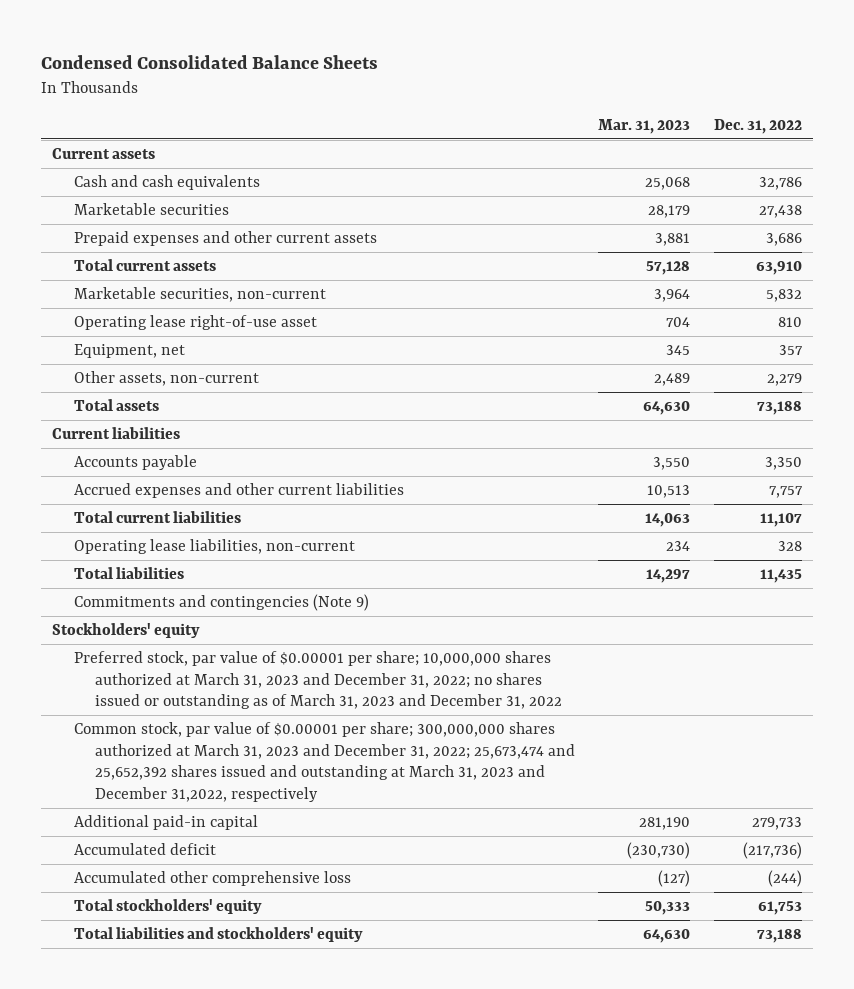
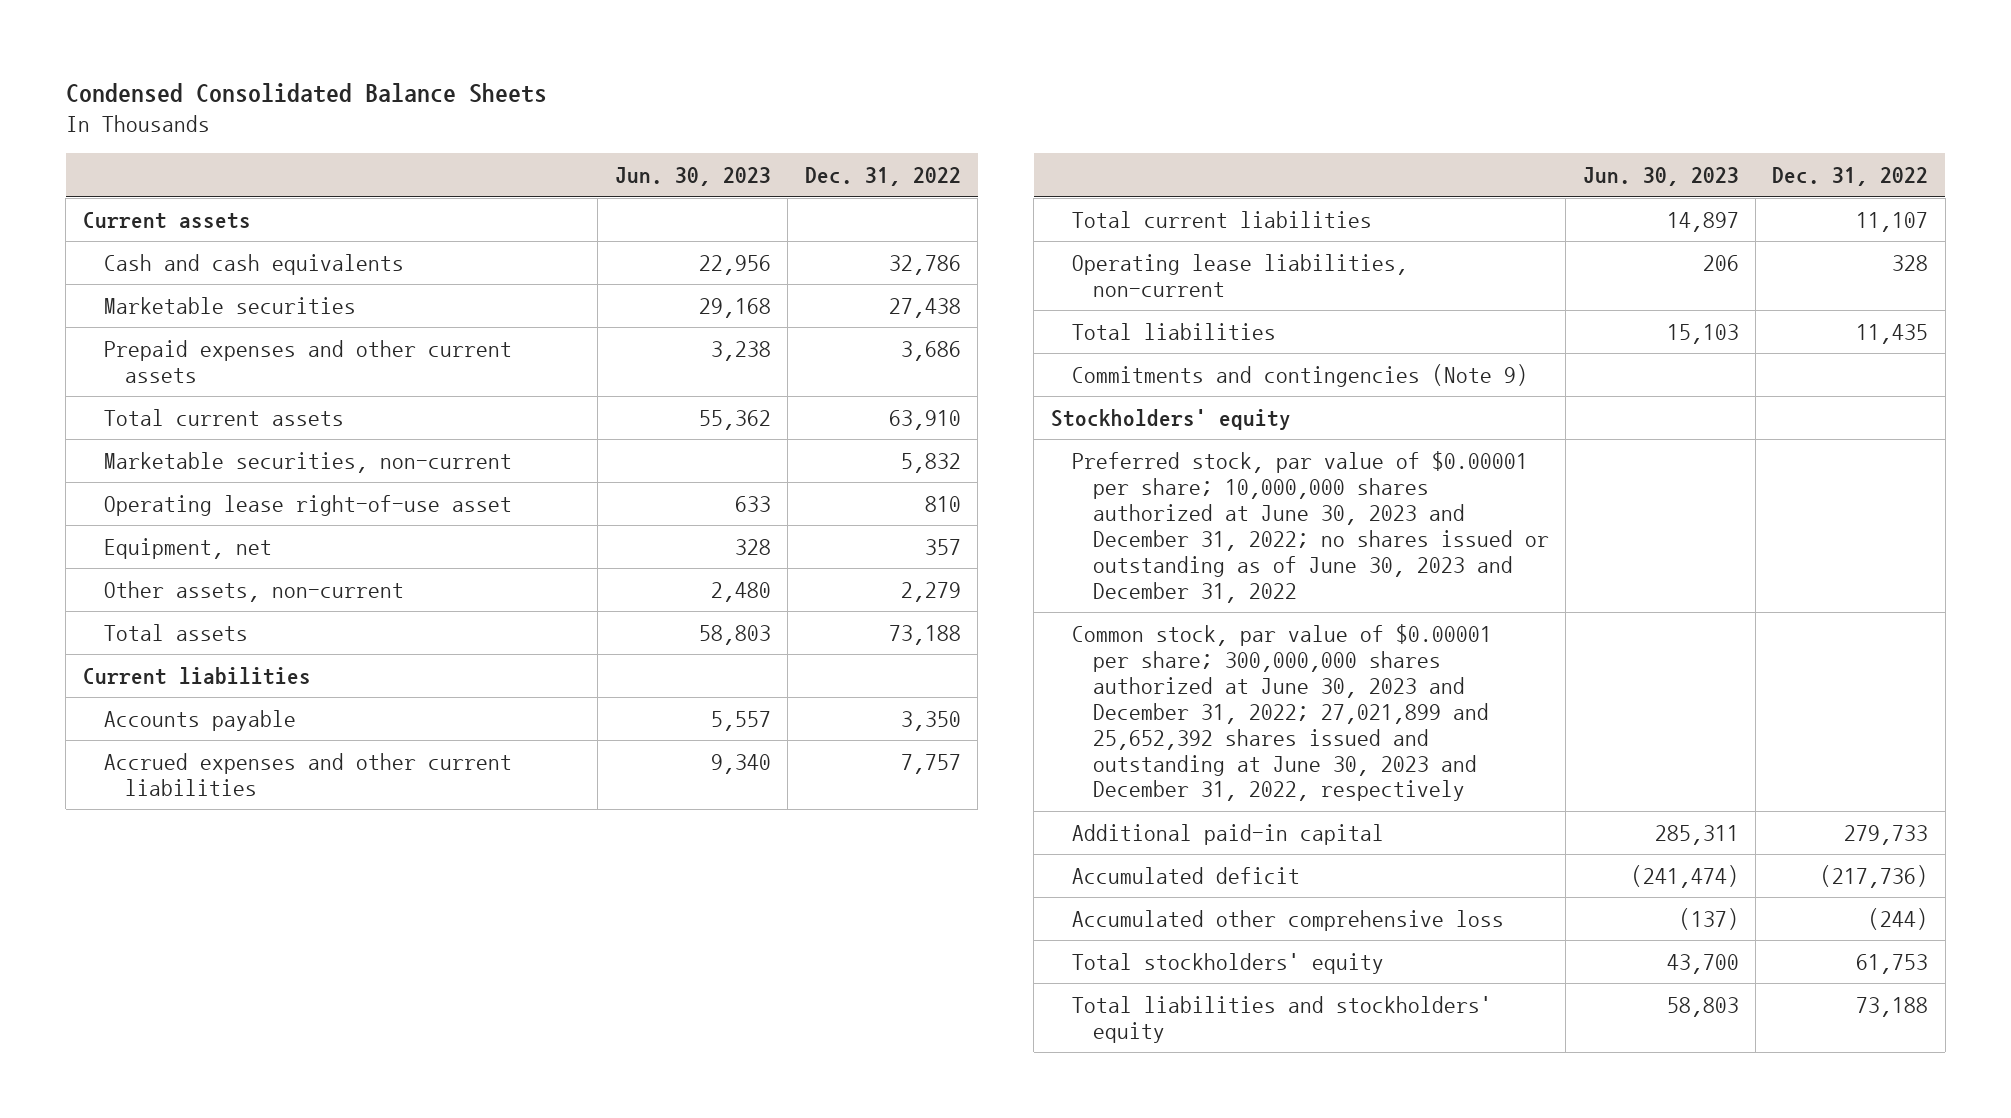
- | Mar. 31, 2023 | Dec. 31, 2022
+ | Jun. 30, 2023 | Dec. 31, 2022
- Preferred stock, par value of $0.00001 per share; 10,000,000 shares authorized at March 31, 2023 and December 31, 2022; no shares issued or outstanding as of March 31, 2023 and December 31, 2022
- Common stock, par value of $0.00001 per share; 300,000,000 shares authorized at March 31, 2023 and December 31, 2022; 25,673,474 and 25,652,392 shares issued and outstanding at March 31, 2023 and December 31,2022, respectively
+ Preferred stock, par value of $0.00001 per share; 10,000,000 shares authorized at June 30, 2023 and December 31, 2022; no shares issued or outstanding as of June 30, 2023 and December 31, 2022
+ Common stock, par value of $0.00001 per share; 300,000,000 shares authorized at June 30, 2023 and December 31, 2022; 27,021,899 and 25,652,392 shares issued and outstanding at June 30, 2023 and December 31, 2022, respectively

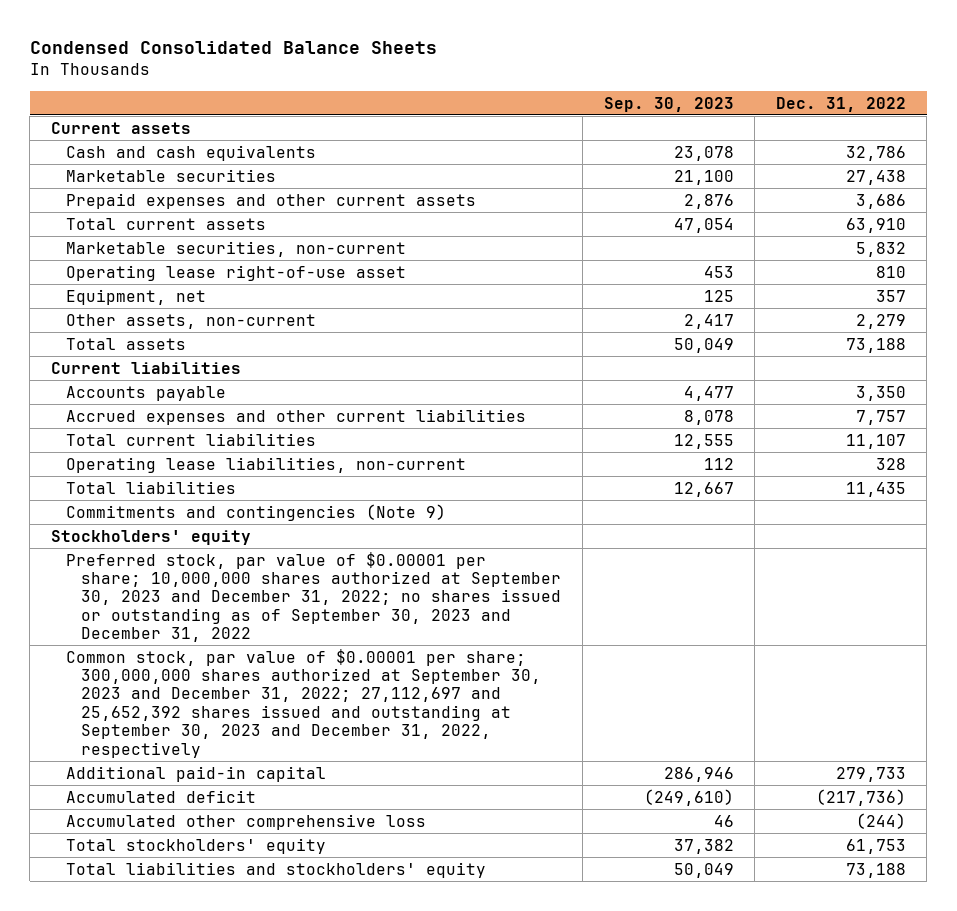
- | Jun. 30, 2023 | Dec. 31, 2022
+ | Sep. 30, 2023 | Dec. 31, 2022
- Preferred stock, par value of $0.00001 per share; 10,000,000 shares authorized at June 30, 2023 and December 31, 2022; no shares issued or outstanding as of June 30, 2023 and December 31, 2022
- Common stock, par value of $0.00001 per share; 300,000,000 shares authorized at June 30, 2023 and December 31, 2022; 27,021,899 and 25,652,392 shares issued and outstanding at June 30, 2023 and December 31, 2022, respectively
+ Preferred stock, par value of $0.00001 per share; 10,000,000 shares authorized at September 30, 2023 and December 31, 2022; no shares issued or outstanding as of September 30, 2023 and December 31, 2022
+ Common stock, par value of $0.00001 per share; 300,000,000 shares authorized at September 30, 2023 and December 31, 2022; 27,112,697 and 25,652,392 shares issued and outstanding at September 30, 2023 and December 31, 2022, respectively

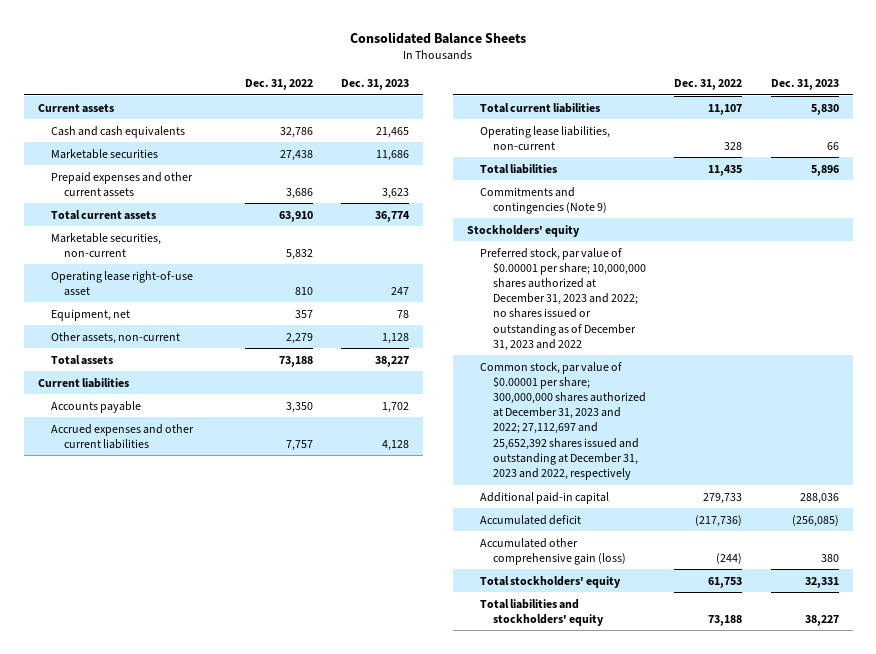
- Condensed Consolidated Balance Sheets
+ Consolidated Balance Sheets
- | Sep. 30, 2023 | Dec. 31, 2022
+ | Dec. 31, 2022 | Dec. 31, 2023
- Preferred stock, par value of $0.00001 per share; 10,000,000 shares authorized at September 30, 2023 and December 31, 2022; no shares issued or outstanding as of September 30, 2023 and December 31, 2022
- Common stock, par value of $0.00001 per share; 300,000,000 shares authorized at September 30, 2023 and December 31, 2022; 27,112,697 and 25,652,392 shares issued and outstanding at September 30, 2023 and December 31, 2022, respectively
+ Preferred stock, par value of $0.00001 per share; 10,000,000 shares authorized at December 31, 2023 and 2022; no shares issued or outstanding as of December 31, 2023 and 2022
+ Common stock, par value of $0.00001 per share; 300,000,000 shares authorized at December 31, 2023 and 2022; 27,112,697 and 25,652,392 shares issued and outstanding at December 31, 2023 and 2022, respectively
- Accumulated other comprehensive loss | 46 | (244)
+ Accumulated other comprehensive gain (loss) | (244) | 380

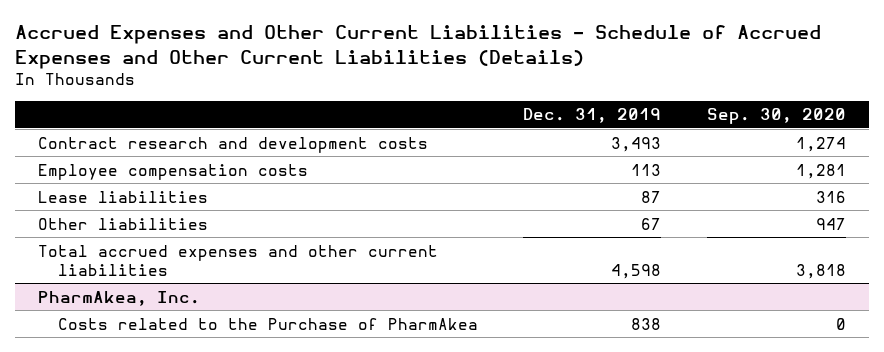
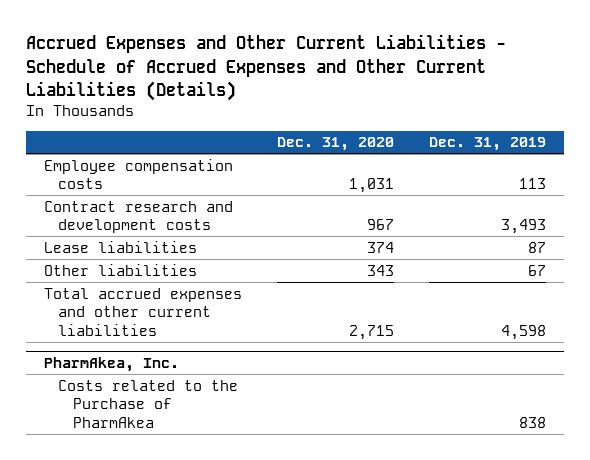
- | Dec. 31, 2019 | Sep. 30, 2020
+ | Dec. 31, 2020 | Dec. 31, 2019
moved down: Contract research and development costs | 967 | 3,493

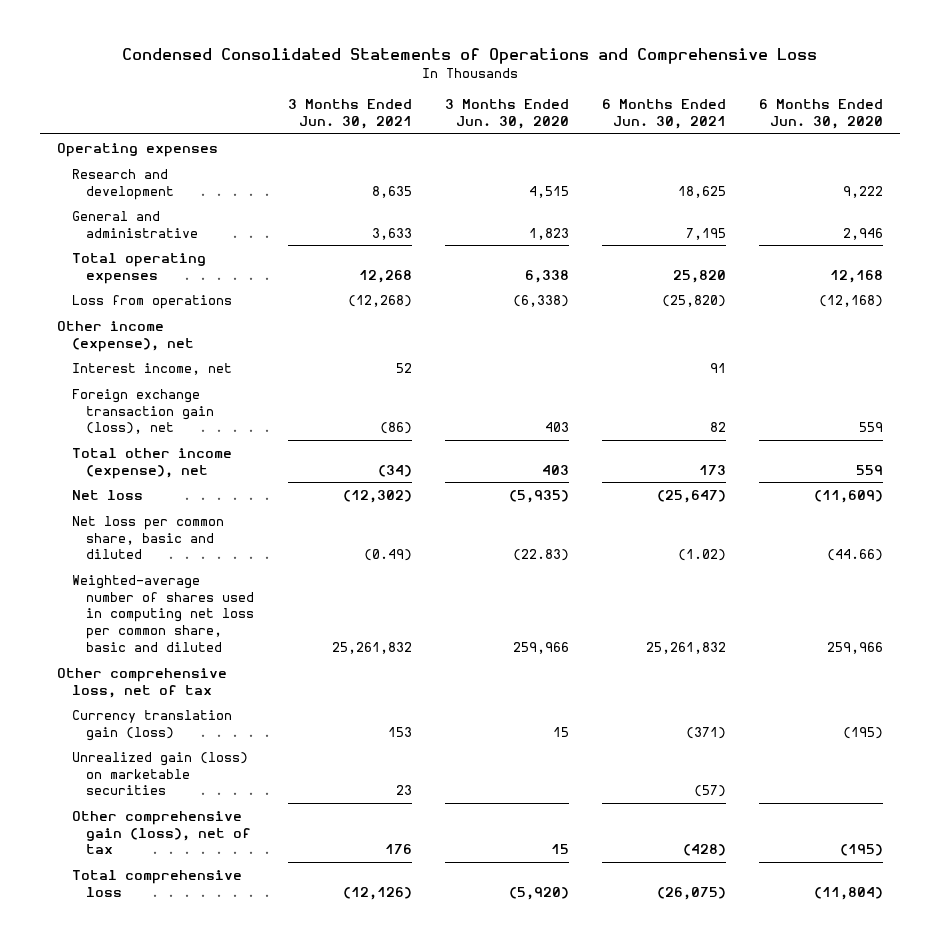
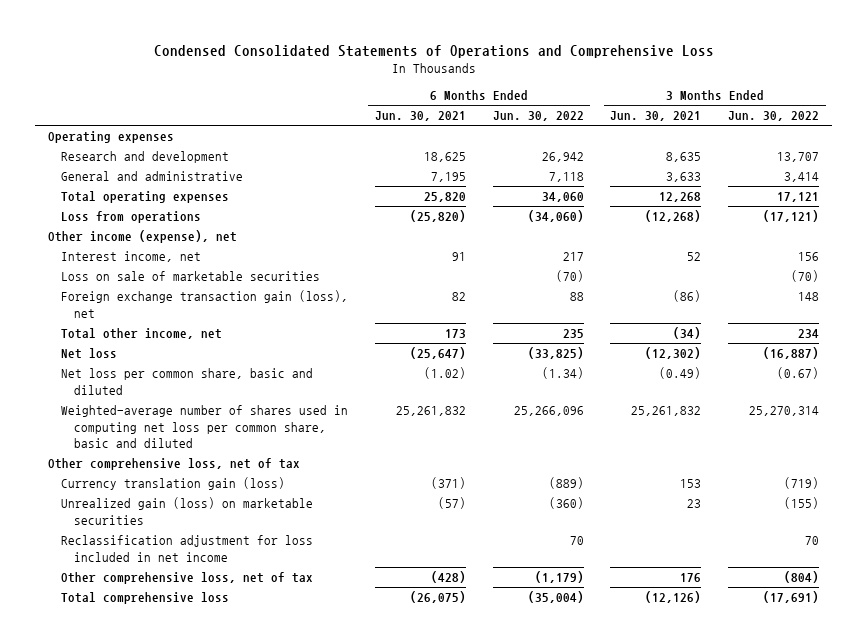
- | 3 Months Ended Jun. 30, 2021 | 3 Months Ended Jun. 30, 2020 | 6 Months Ended Jun. 30, 2021 | 6 Months Ended Jun. 30, 2020
+ | 6 Months Ended Jun. 30, 2021 | 6 Months Ended Jun. 30, 2022 | 3 Months Ended Jun. 30, 2021 | 3 Months Ended Jun. 30, 2022
+ Loss on sale of marketable securities | | (70) | | (70)
- Total other income (expense), net | (34) | 403 | 173 | 559
+ Total other income, net | 173 | 235 | (34) | 234
- Other comprehensive gain (loss), net of tax | 176 | 15 | (428) | (195)
+ Reclassification adjustment for loss included in net income | | 70 | | 70
+ Other comprehensive loss, net of tax | (428) | (1,179) | 176 | (804)

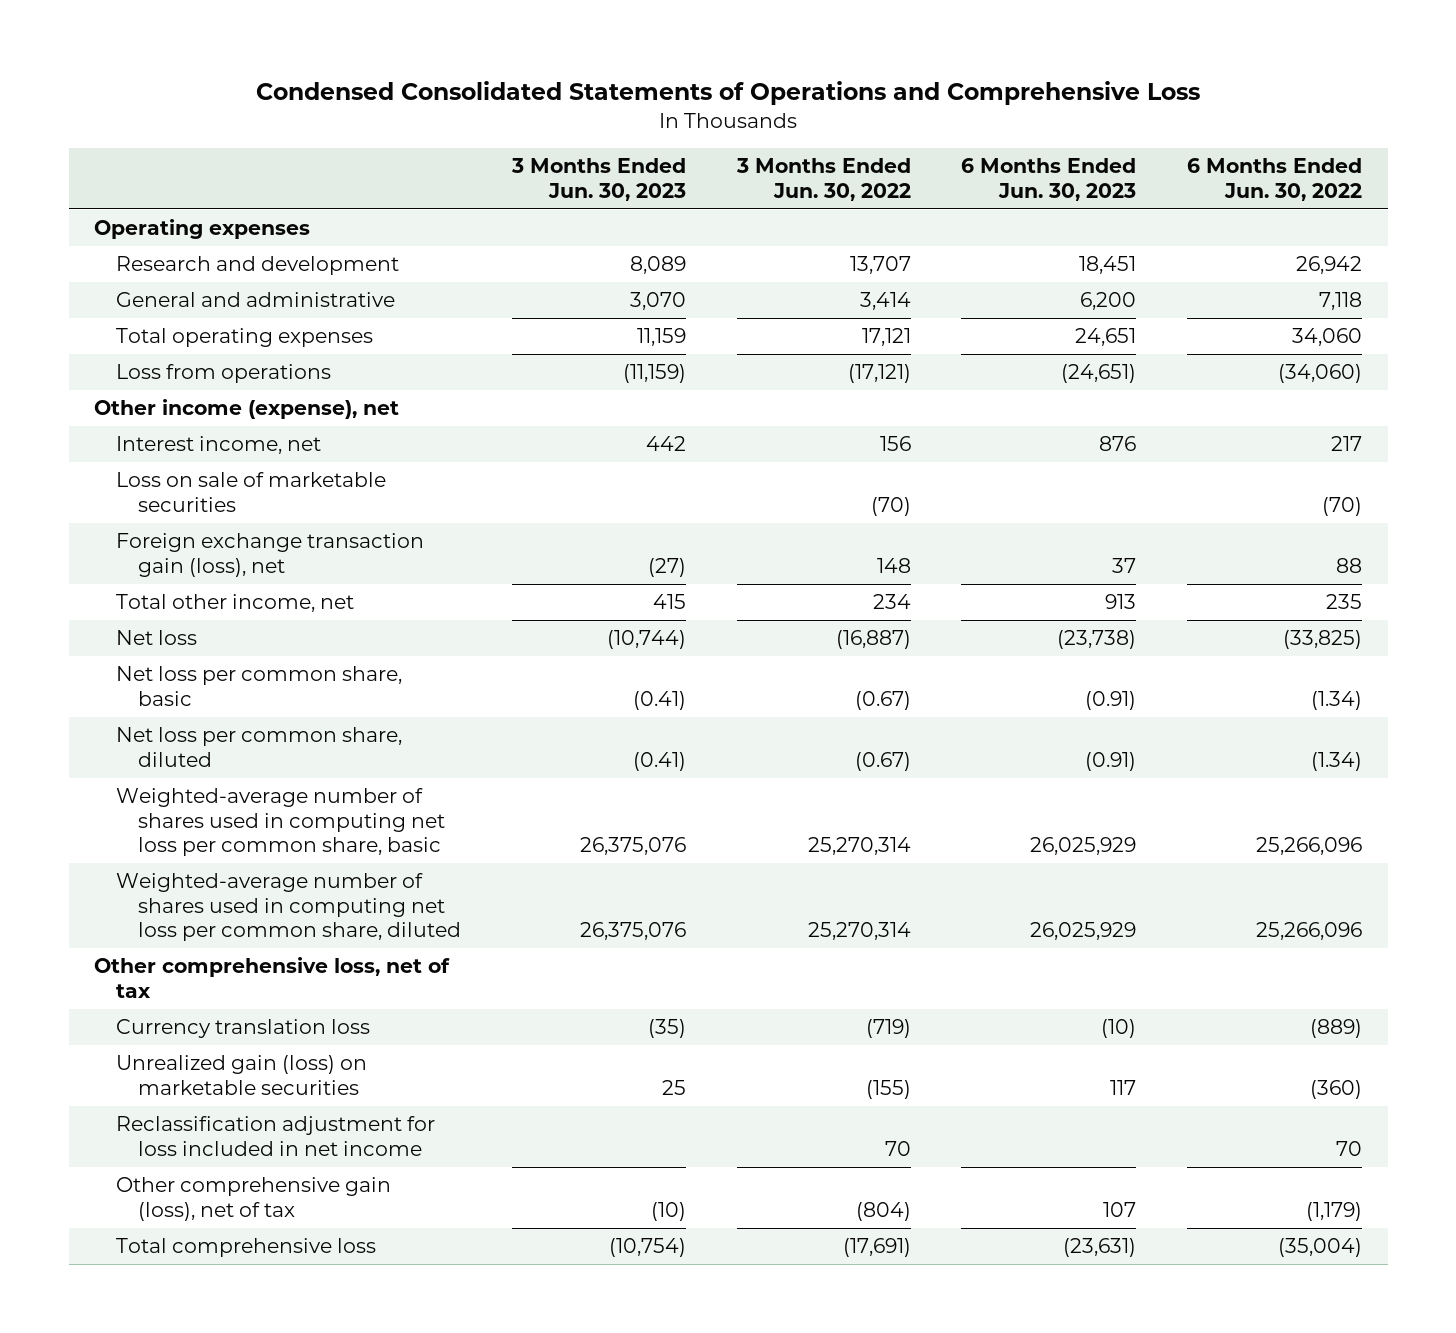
- | 6 Months Ended Jun. 30, 2021 | 6 Months Ended Jun. 30, 2022 | 3 Months Ended Jun. 30, 2021 | 3 Months Ended Jun. 30, 2022
+ | 3 Months Ended Jun. 30, 2023 | 3 Months Ended Jun. 30, 2022 | 6 Months Ended Jun. 30, 2023 | 6 Months Ended Jun. 30, 2022
- Net loss per common share, basic and diluted | (1.02) | (1.34) | (0.49) | (0.67)
- Weighted-average number of shares used in computing net loss per common share, basic and diluted | 25,261,832 | 25,266,096 | 25,261,832 | 25,270,314
+ Net loss per common share, basic | (0.41) | (0.67) | (0.91) | (1.34)
+ Net loss per common share, diluted | (0.41) | (0.67) | (0.91) | (1.34)
+ Weighted-average number of shares used in computing net loss per common share, basic | 26,375,076 | 25,270,314 | 26,025,929 | 25,266,096
+ Weighted-average number of shares used in computing net loss per common share, diluted | 26,375,076 | 25,270,314 | 26,025,929 | 25,266,096
- Currency translation gain (loss) | (371) | (889) | 153 | (719)
+ Currency translation loss | (35) | (719) | (10) | (889)
- Other comprehensive loss, net of tax | (428) | (1,179) | 176 | (804)
+ Other comprehensive gain (loss), net of tax | (10) | (804) | 107 | (1,179)

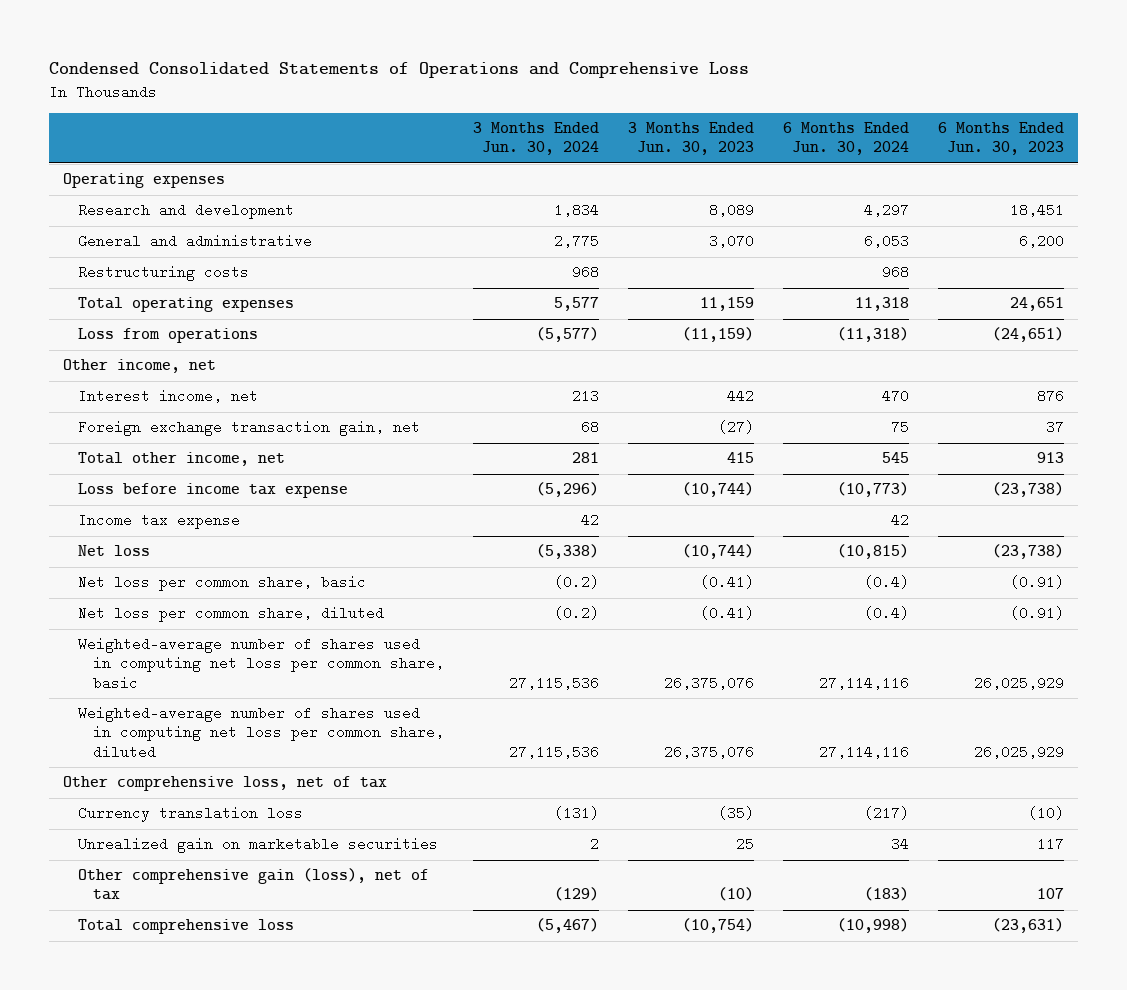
- | 3 Months Ended Jun. 30, 2023 | 3 Months Ended Jun. 30, 2022 | 6 Months Ended Jun. 30, 2023 | 6 Months Ended Jun. 30, 2022
+ | 3 Months Ended Jun. 30, 2024 | 3 Months Ended Jun. 30, 2023 | 6 Months Ended Jun. 30, 2024 | 6 Months Ended Jun. 30, 2023
+ Restructuring costs | 968 | | 968 |
- Other income (expense), net
+ Other income, net
- Loss on sale of marketable securities | | (70) | | (70)
- Foreign exchange transaction gain (loss), net | (27) | 148 | 37 | 88
+ Foreign exchange transaction gain, net | 68 | (27) | 75 | 37
+ Loss before income tax expense | (5,296) | (10,744) | (10,773) | (23,738)
+ Income tax expense | 42 | | 42 |
- Unrealized gain (loss) on marketable securities | 25 | (155) | 117 | (360)
- Reclassification adjustment for loss included in net income | | 70 | | 70
+ Unrealized gain on marketable securities | 2 | 25 | 34 | 117

